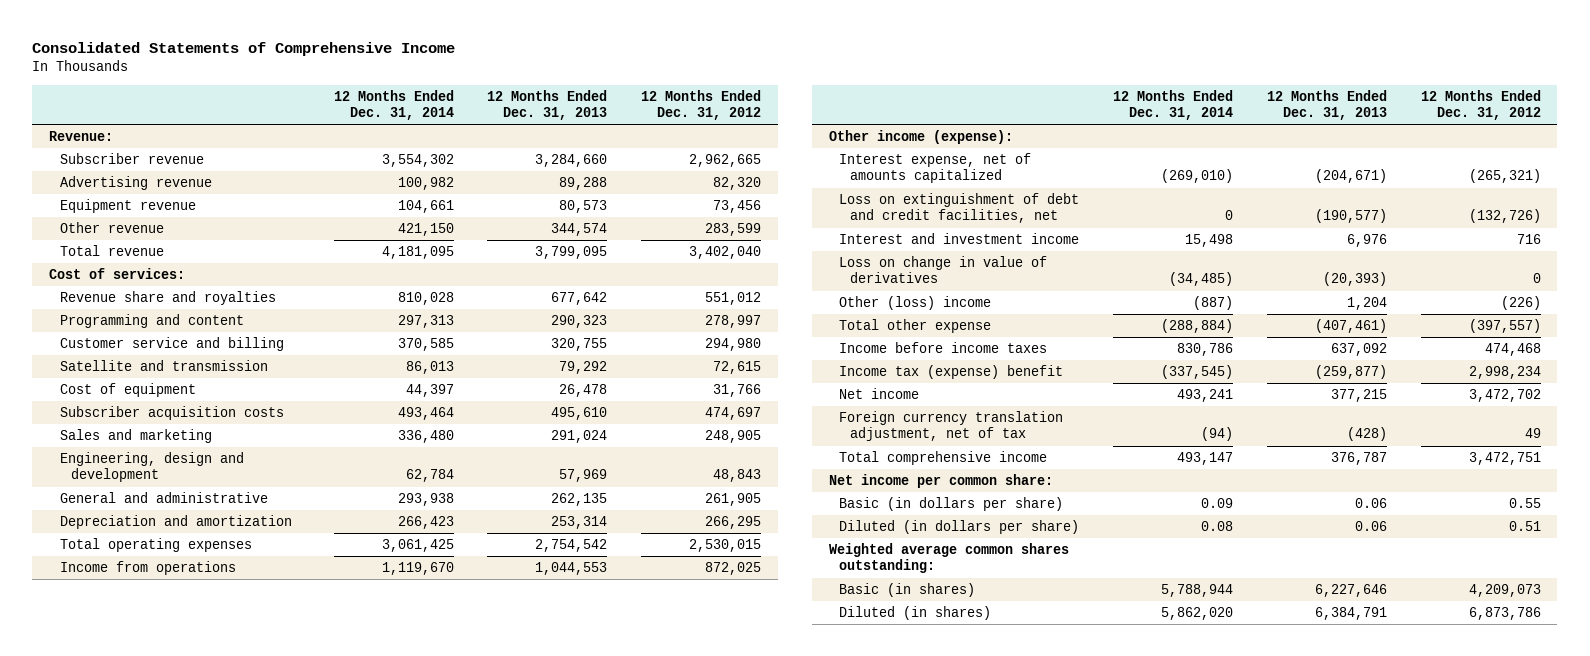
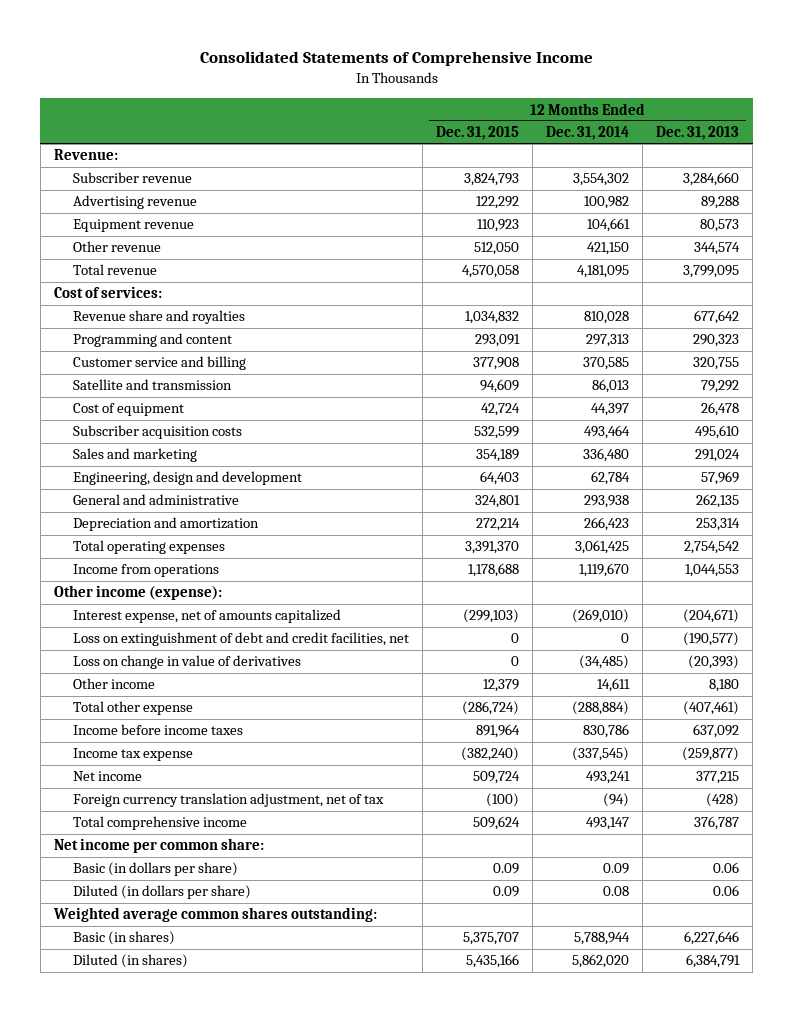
- | 12 Months Ended Dec. 31, 2014 | 12 Months Ended Dec. 31, 2013 | 12 Months Ended Dec. 31, 2012
+ | 12 Months Ended Dec. 31, 2015 | 12 Months Ended Dec. 31, 2014 | 12 Months Ended Dec. 31, 2013
- Interest and investment income | 15,498 | 6,976 | 716
- Other (loss) income | (887) | 1,204 | (226)
+ Other income | 12,379 | 14,611 | 8,180
- Income tax (expense) benefit | (337,545) | (259,877) | 2,998,234
+ Income tax expense | (382,240) | (337,545) | (259,877)

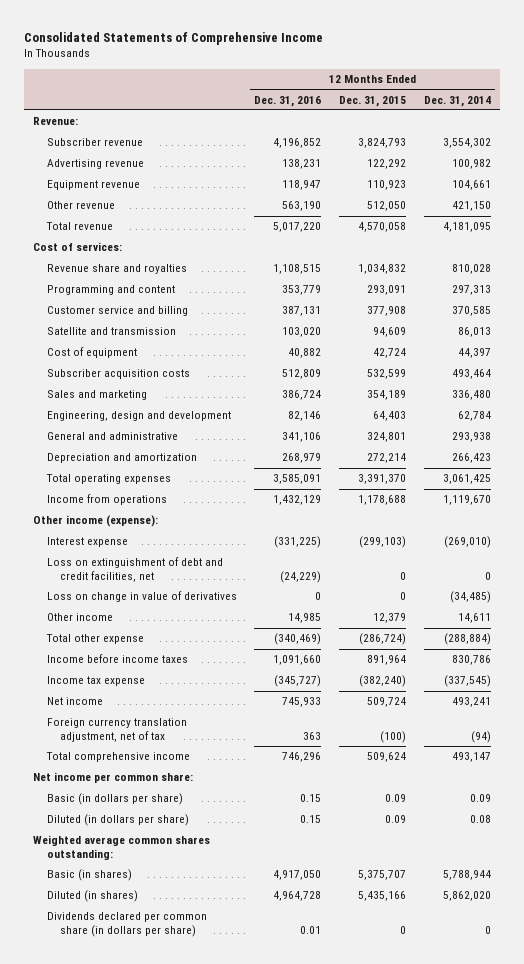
- | 12 Months Ended Dec. 31, 2015 | 12 Months Ended Dec. 31, 2014 | 12 Months Ended Dec. 31, 2013
+ | 12 Months Ended Dec. 31, 2016 | 12 Months Ended Dec. 31, 2015 | 12 Months Ended Dec. 31, 2014
- Interest expense, net of amounts capitalized | (299,103) | (269,010) | (204,671)
+ Interest expense | (331,225) | (299,103) | (269,010)
+ Dividends declared per common share (in dollars per share) | 0.01 | 0 | 0

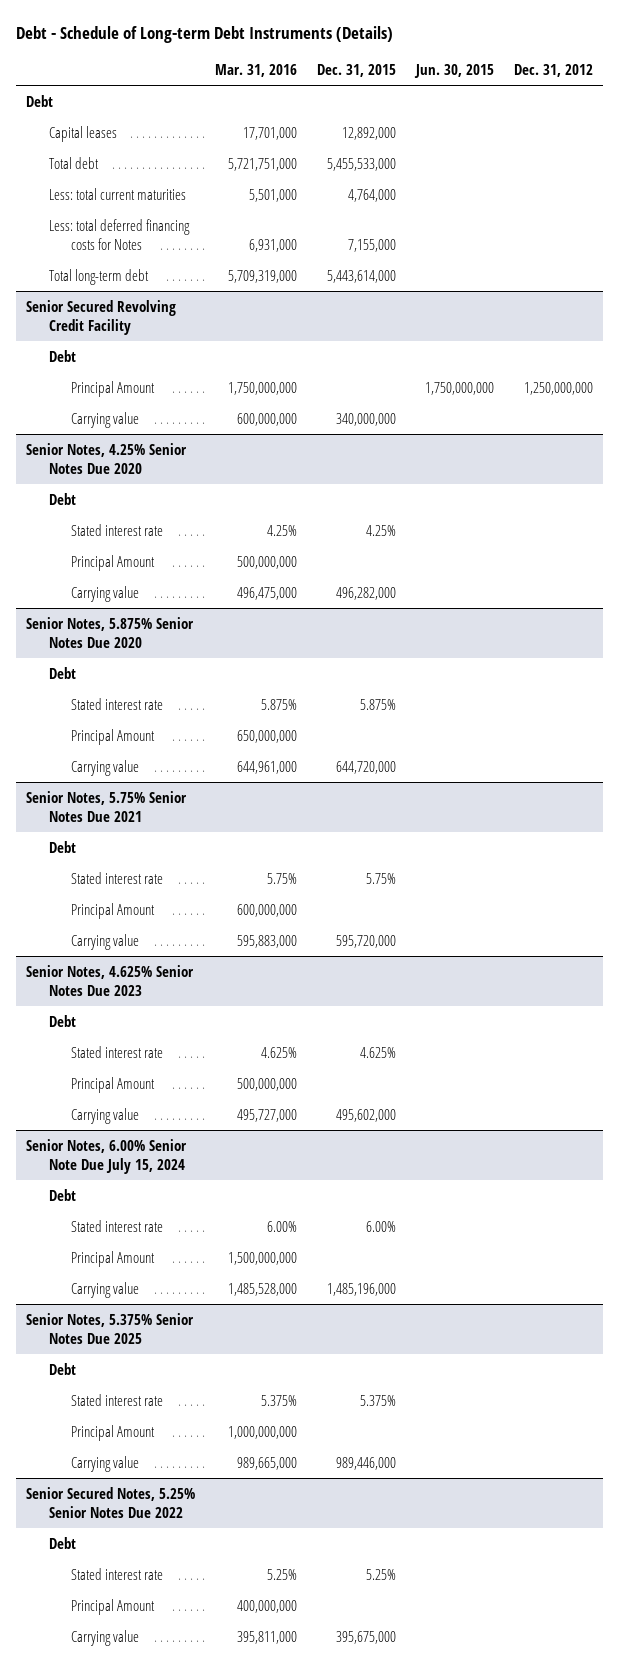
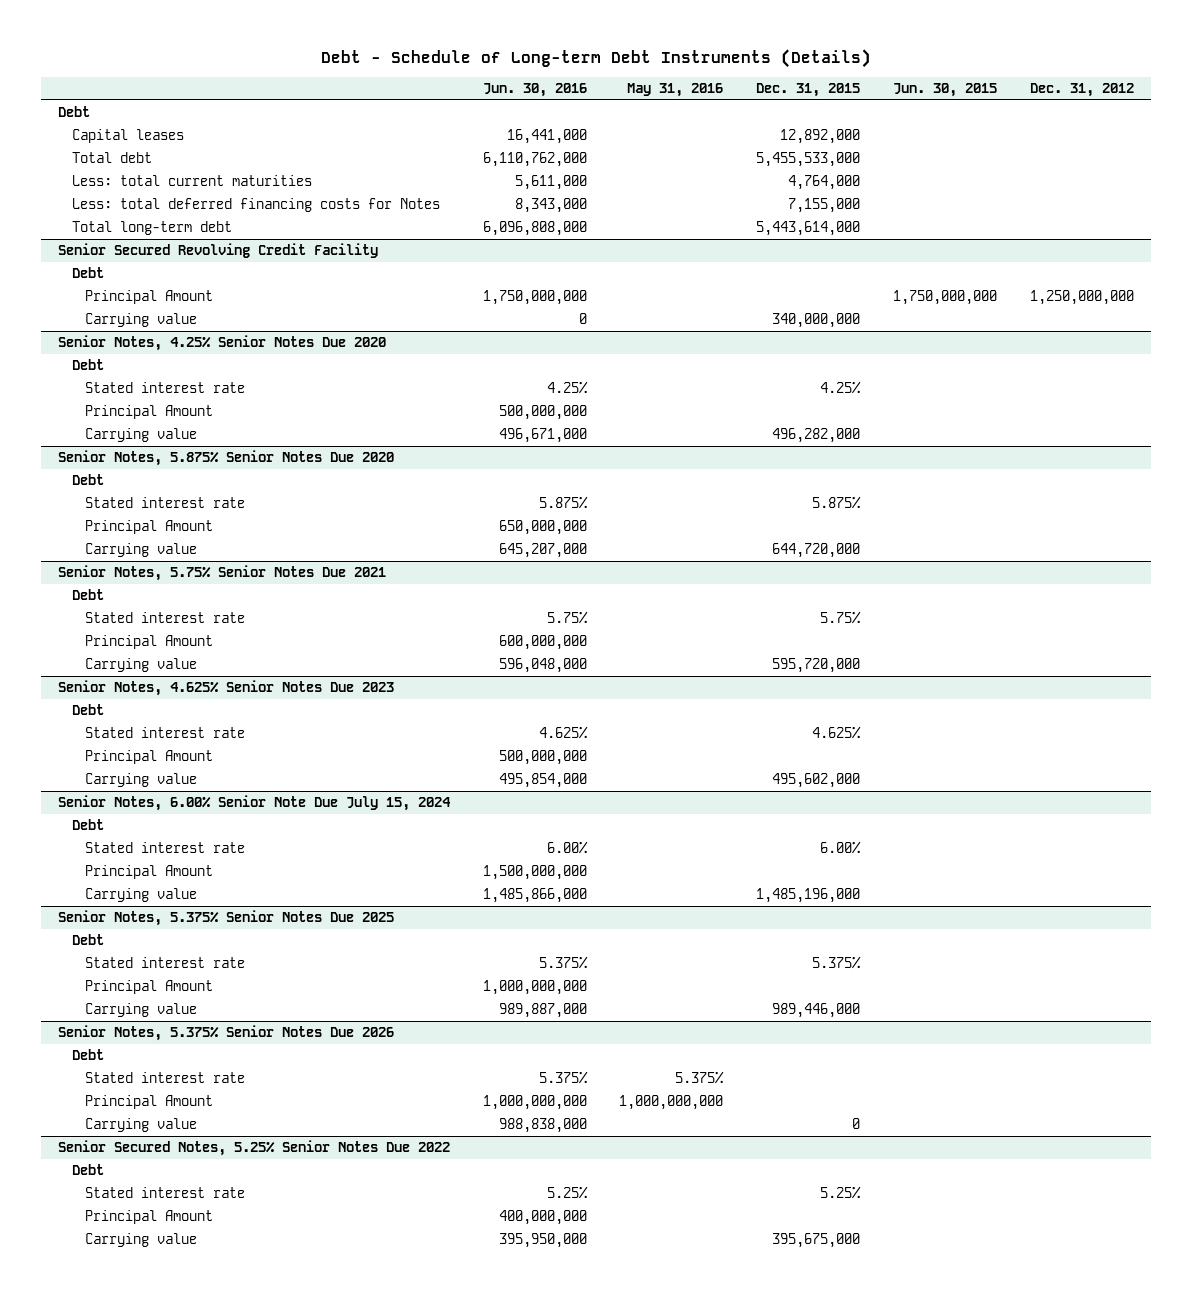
- | Mar. 31, 2016 | Dec. 31, 2015 | Jun. 30, 2015 | Dec. 31, 2012
+ | Jun. 30, 2016 | May 31, 2016 | Dec. 31, 2015 | Jun. 30, 2015 | Dec. 31, 2012
+ Senior Notes, 5.375% Senior Notes Due 2026
+ Debt
+ Stated interest rate | 5.375% | 5.375% | | |
+ Principal Amount | 1,000,000,000 | 1,000,000,000 | | |
+ Carrying value | 988,838,000 | | 0 | |

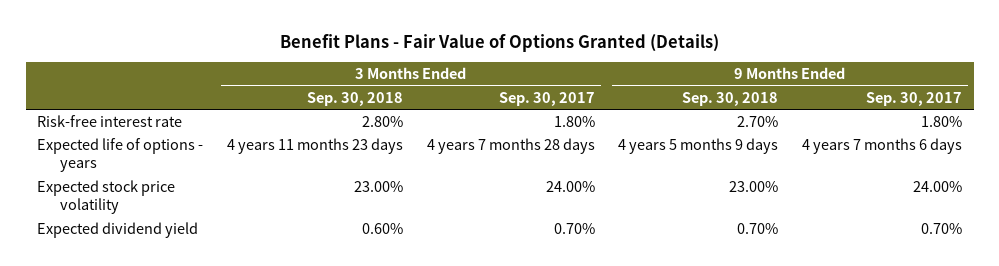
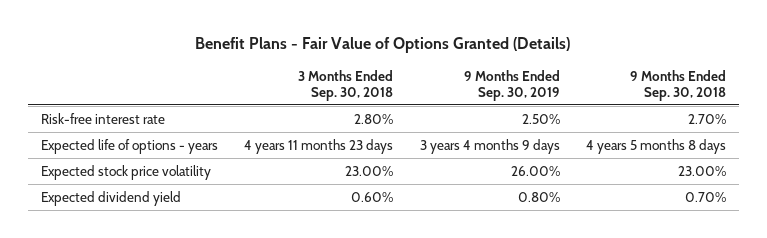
- | 3 Months Ended Sep. 30, 2018 | 3 Months Ended Sep. 30, 2017 | 9 Months Ended Sep. 30, 2018 | 9 Months Ended Sep. 30, 2017
+ | 3 Months Ended Sep. 30, 2018 | 9 Months Ended Sep. 30, 2019 | 9 Months Ended Sep. 30, 2018
- Expected life of options - years | 4 years 11 months 23 days | 4 years 7 months 28 days | 4 years 5 months 9 days | 4 years 7 months 6 days
+ Expected life of options - years | 4 years 11 months 23 days | 3 years 4 months 9 days | 4 years 5 months 8 days

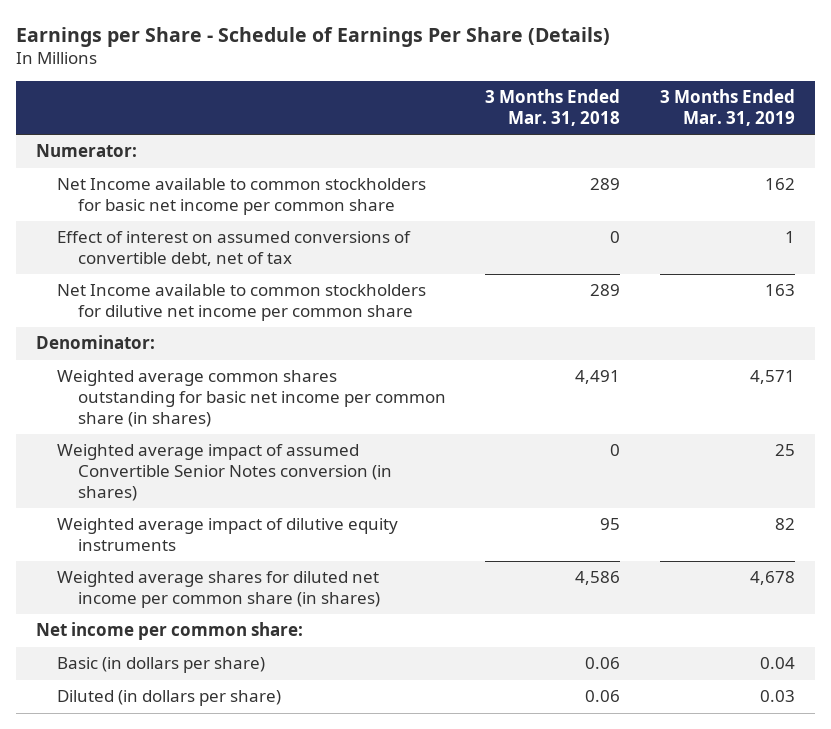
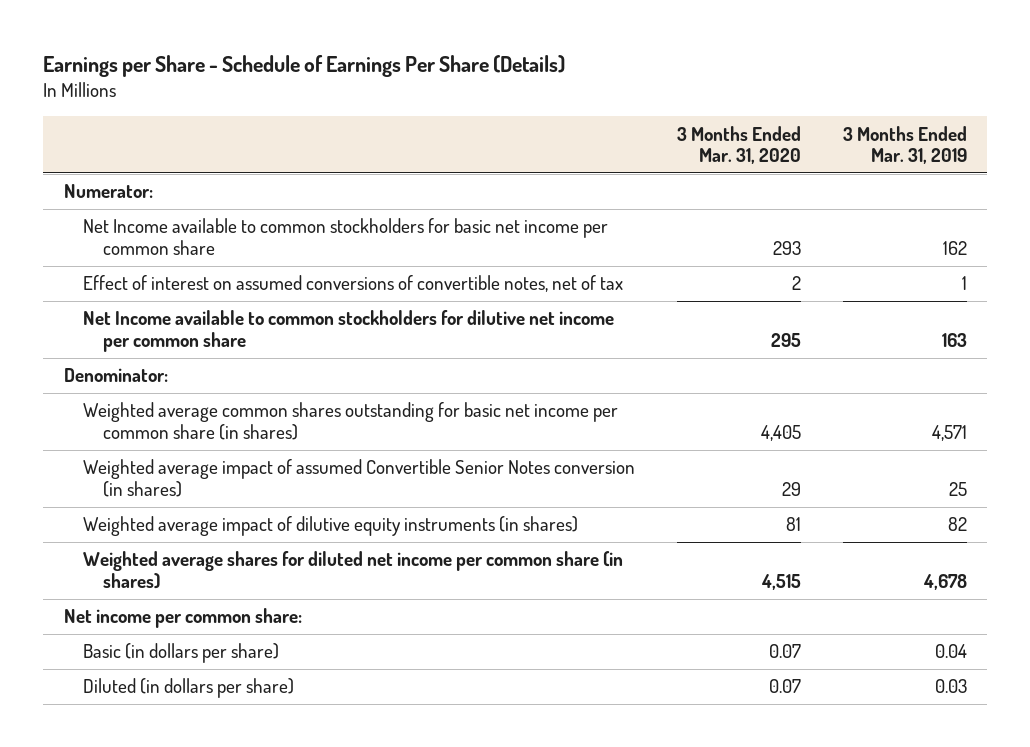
- | 3 Months Ended Mar. 31, 2018 | 3 Months Ended Mar. 31, 2019
+ | 3 Months Ended Mar. 31, 2020 | 3 Months Ended Mar. 31, 2019
- Effect of interest on assumed conversions of convertible debt, net of tax | 0 | 1
+ Effect of interest on assumed conversions of convertible notes, net of tax | 2 | 1
- Weighted average impact of dilutive equity instruments | 95 | 82
+ Weighted average impact of dilutive equity instruments (in shares) | 81 | 82

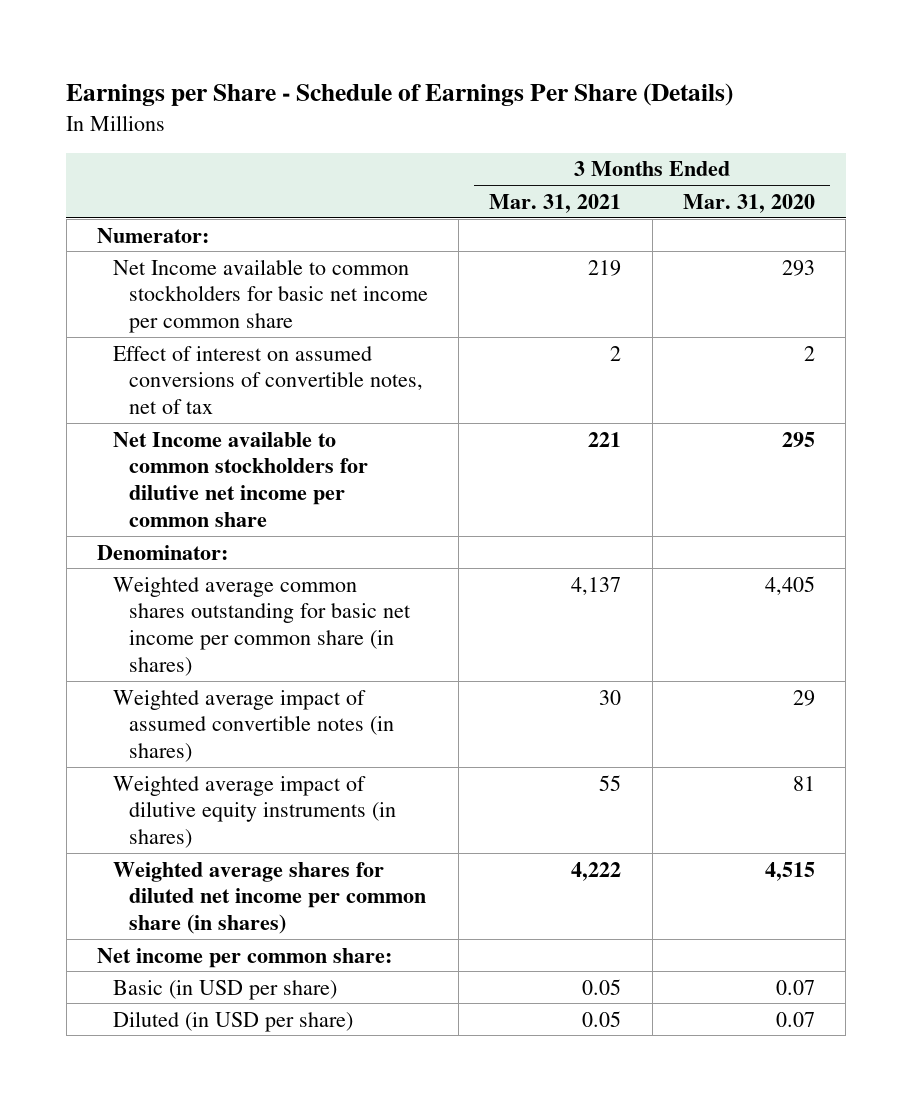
- | 3 Months Ended Mar. 31, 2020 | 3 Months Ended Mar. 31, 2019
+ | 3 Months Ended Mar. 31, 2021 | 3 Months Ended Mar. 31, 2020
- Weighted average impact of assumed Convertible Senior Notes conversion (in shares) | 29 | 25
+ Weighted average impact of assumed convertible notes (in shares) | 30 | 29
- Basic (in dollars per share) | 0.07 | 0.04
- Diluted (in dollars per share) | 0.07 | 0.03
+ Basic (in USD per share) | 0.05 | 0.07
+ Diluted (in USD per share) | 0.05 | 0.07

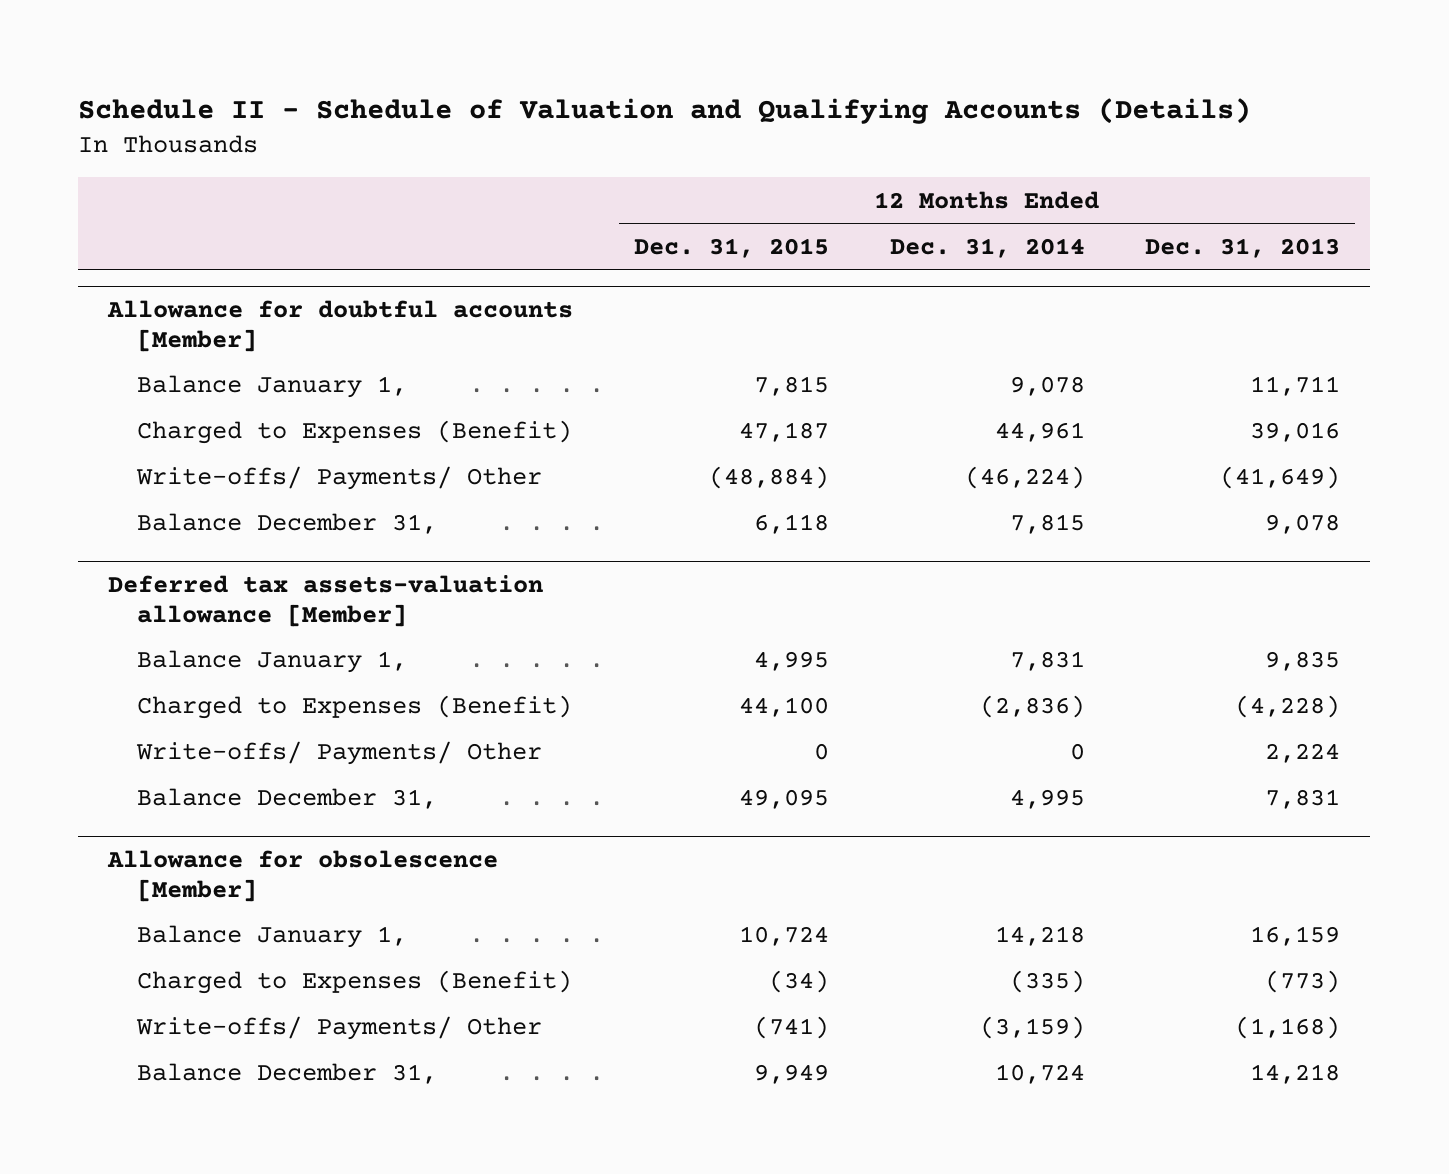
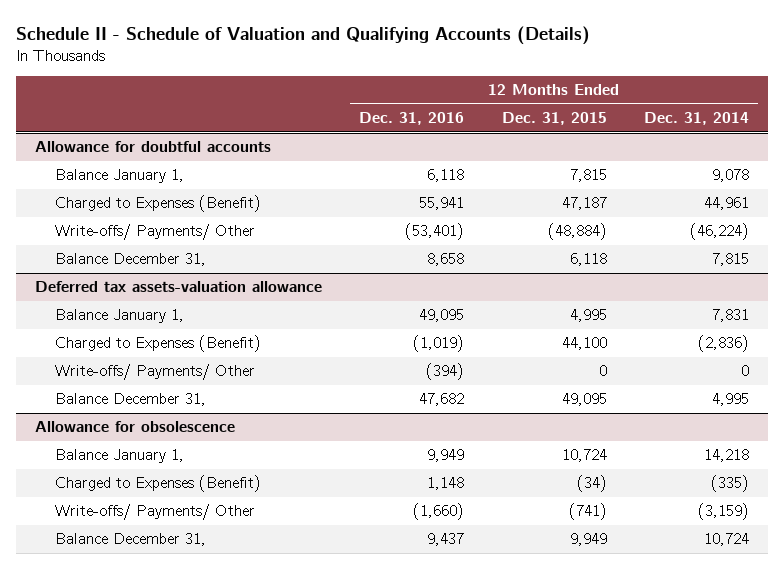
- | 12 Months Ended Dec. 31, 2015 | 12 Months Ended Dec. 31, 2014 | 12 Months Ended Dec. 31, 2013
+ | 12 Months Ended Dec. 31, 2016 | 12 Months Ended Dec. 31, 2015 | 12 Months Ended Dec. 31, 2014
- Allowance for doubtful accounts [Member]
+ Allowance for doubtful accounts
- Deferred tax assets-valuation allowance [Member]
+ Deferred tax assets-valuation allowance
- Allowance for obsolescence [Member]
+ Allowance for obsolescence

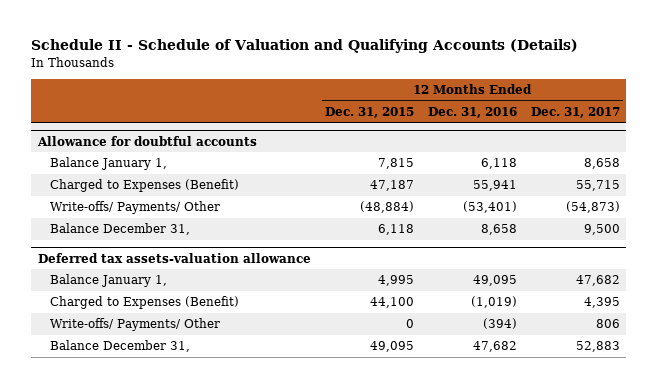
- | 12 Months Ended Dec. 31, 2016 | 12 Months Ended Dec. 31, 2015 | 12 Months Ended Dec. 31, 2014
+ | 12 Months Ended Dec. 31, 2015 | 12 Months Ended Dec. 31, 2016 | 12 Months Ended Dec. 31, 2017
- Allowance for obsolescence
- Balance January 1, | 9,949 | 10,724 | 14,218
- Charged to Expenses (Benefit) | 1,148 | (34) | (335)
- Write-offs/ Payments/ Other | (1,660) | (741) | (3,159)
- Balance December 31, | 9,437 | 9,949 | 10,724

